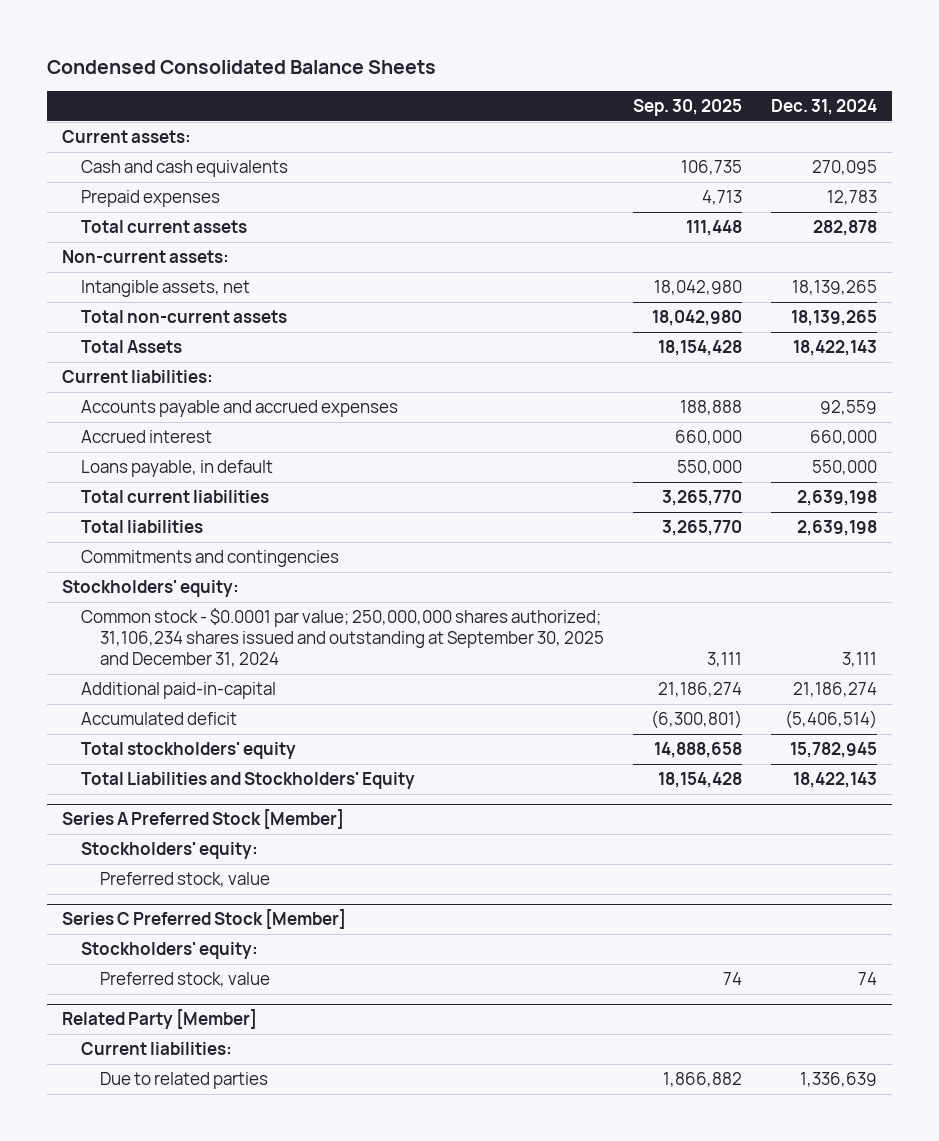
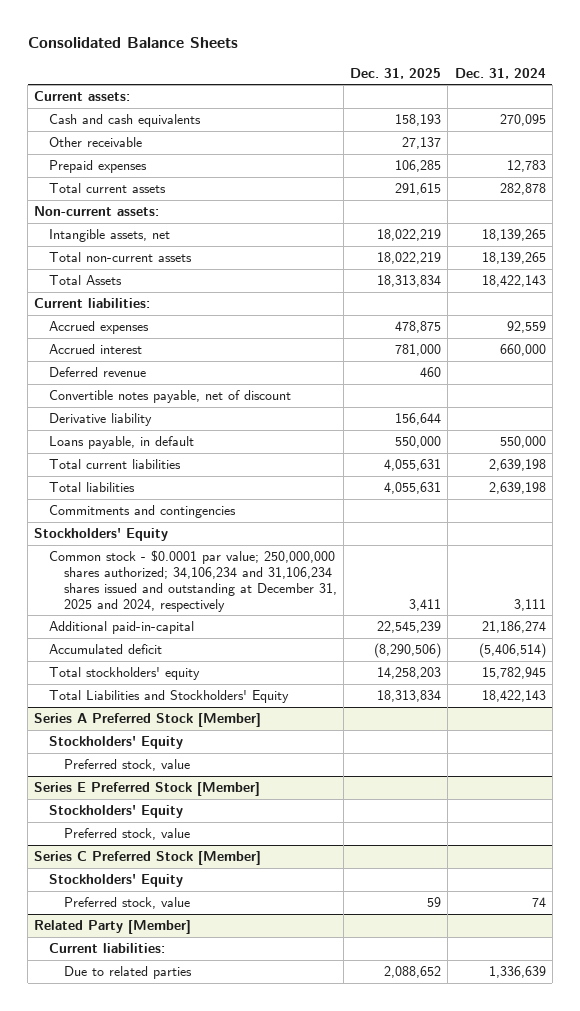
- Condensed Consolidated Balance Sheets
+ Consolidated Balance Sheets
- | Sep. 30, 2025 | Dec. 31, 2024
+ | Dec. 31, 2025 | Dec. 31, 2024
+ Other receivable | 27,137 |
- Accounts payable and accrued expenses | 188,888 | 92,559
+ Accrued expenses | 478,875 | 92,559
+ Deferred revenue | 460 |
+ Convertible notes payable, net of discount
+ Derivative liability | 156,644 |
- Stockholders' equity:
- Common stock - $0.0001 par value; 250,000,000 shares authorized; 31,106,234 shares issued and outstanding at September 30, 2025 and December 31, 2024 | 3,111 | 3,111
+ Stockholders' Equity
+ Common stock - $0.0001 par value; 250,000,000 shares authorized; 34,106,234 and 31,106,234 shares issued and outstanding at December 31, 2025 and 2024, respectively | 3,411 | 3,111
@ Series A Preferred Stock [Member]
- Stockholders' equity:
+ Stockholders' Equity
+ Series E Preferred Stock [Member]
+ Stockholders' Equity
+ Preferred stock, value
@ Series C Preferred Stock [Member]
- Stockholders' equity:
+ Stockholders' Equity

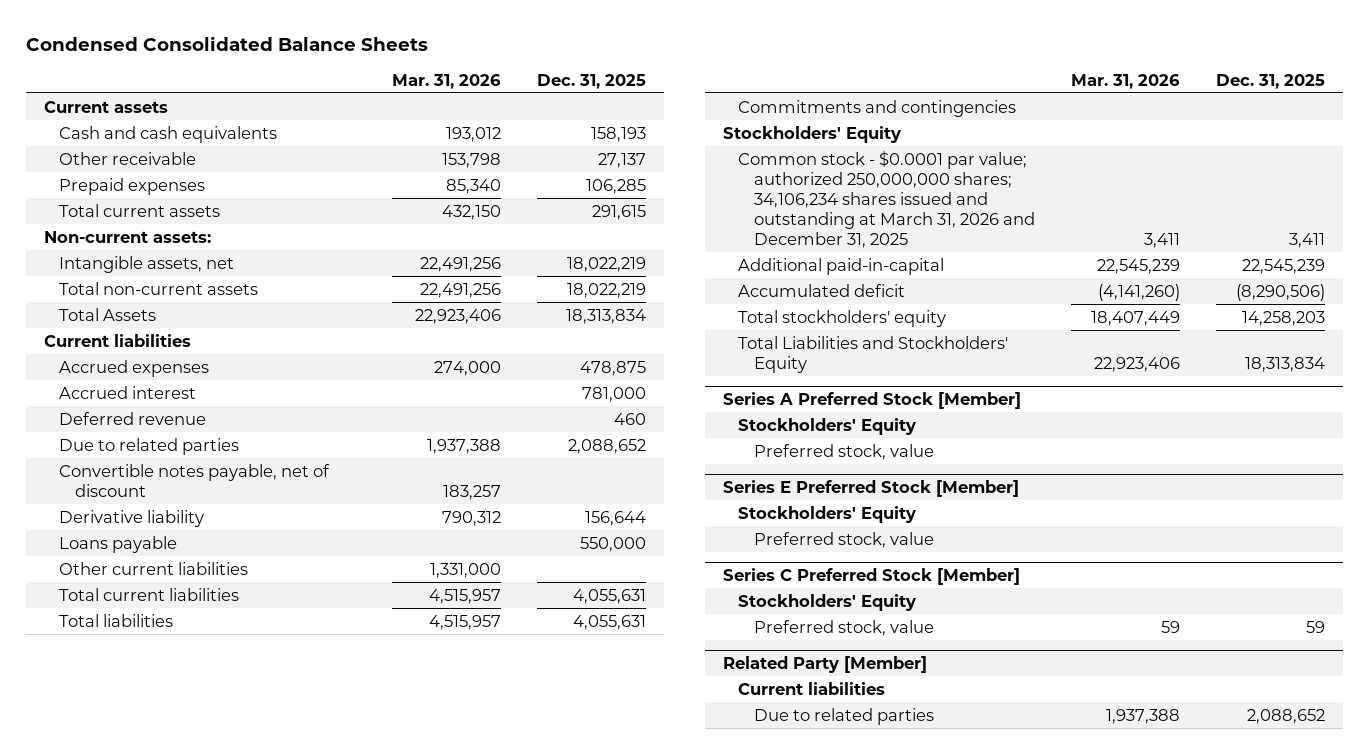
- Consolidated Balance Sheets
+ Condensed Consolidated Balance Sheets
- | Dec. 31, 2025 | Dec. 31, 2024
+ | Mar. 31, 2026 | Dec. 31, 2025
- Current assets:
+ Current assets
- Current liabilities:
+ Current liabilities
+ Due to related parties | 1,937,388 | 2,088,652
- Loans payable, in default | 550,000 | 550,000
+ Loans payable | | 550,000
+ Other current liabilities | 1,331,000 |
- Common stock - $0.0001 par value; 250,000,000 shares authorized; 34,106,234 and 31,106,234 shares issued and outstanding at December 31, 2025 and 2024, respectively | 3,411 | 3,111
+ Common stock - $0.0001 par value; authorized 250,000,000 shares; 34,106,234 shares issued and outstanding at March 31, 2026 and December 31, 2025 | 3,411 | 3,411
@ Related Party [Member]
- Current liabilities:
+ Current liabilities

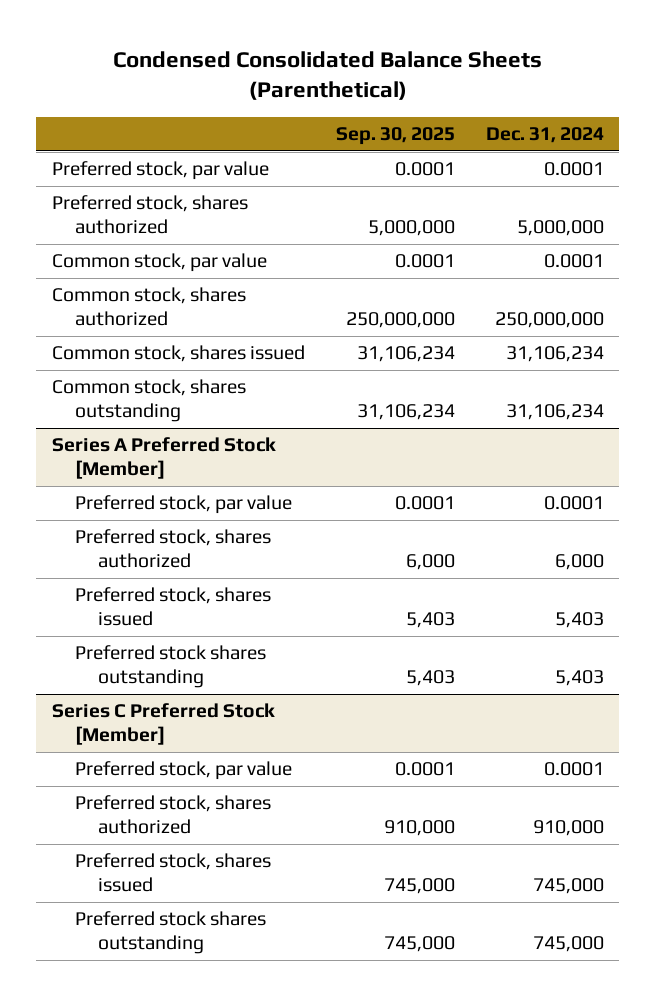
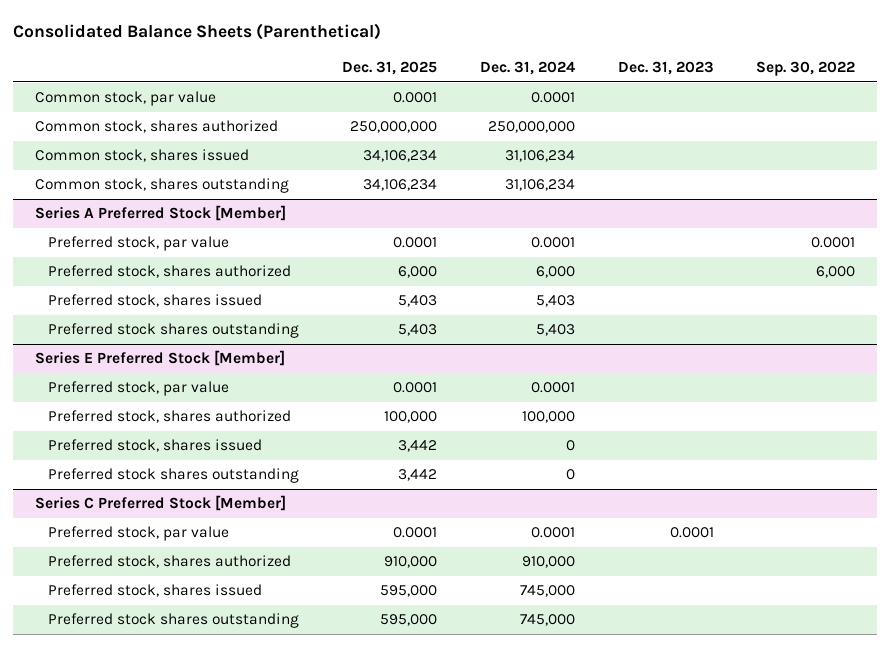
- Condensed Consolidated Balance Sheets (Parenthetical)
+ Consolidated Balance Sheets (Parenthetical)
- | Sep. 30, 2025 | Dec. 31, 2024
+ | Dec. 31, 2025 | Dec. 31, 2024 | Dec. 31, 2023 | Sep. 30, 2022
- Preferred stock, par value | 0.0001 | 0.0001
- Preferred stock, shares authorized | 5,000,000 | 5,000,000
+ Series E Preferred Stock [Member]
+ Preferred stock, par value | 0.0001 | 0.0001 | |
+ Preferred stock, shares authorized | 100,000 | 100,000 | |
+ Preferred stock, shares issued | 3,442 | 0 | |
+ Preferred stock shares outstanding | 3,442 | 0 | |

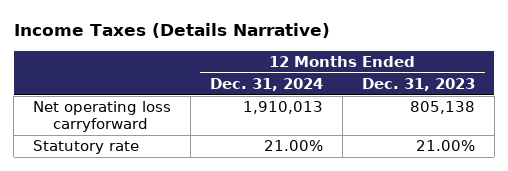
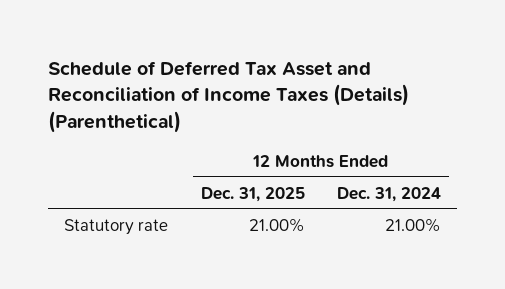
- Income Taxes (Details Narrative)
+ Schedule of Deferred Tax Asset and Reconciliation of Income Taxes (Details) (Parenthetical)
- | 12 Months Ended Dec. 31, 2024 | 12 Months Ended Dec. 31, 2023
+ | 12 Months Ended Dec. 31, 2025 | 12 Months Ended Dec. 31, 2024
- Net operating loss carryforward | 1,910,013 | 805,138

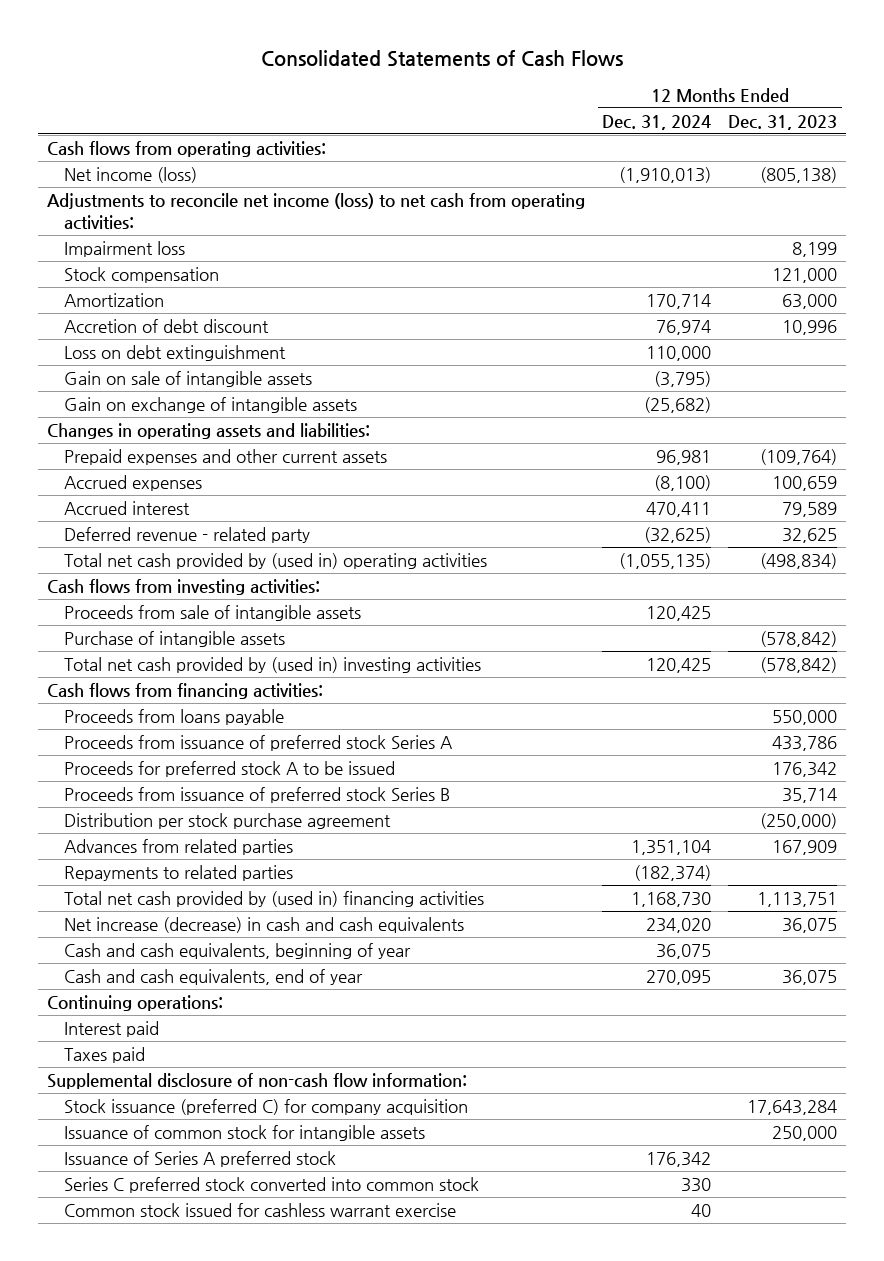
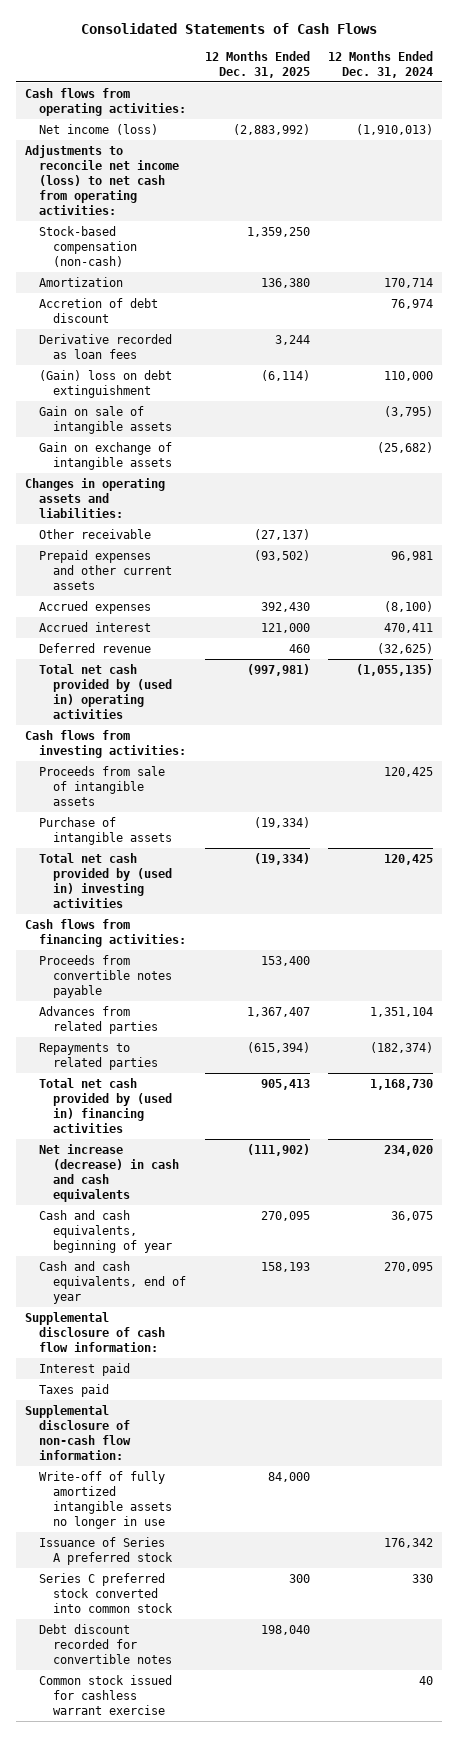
- | 12 Months Ended Dec. 31, 2024 | 12 Months Ended Dec. 31, 2023
+ | 12 Months Ended Dec. 31, 2025 | 12 Months Ended Dec. 31, 2024
- Impairment loss | | 8,199
- Stock compensation | | 121,000
+ Stock-based compensation (non-cash) | 1,359,250 |
- Loss on debt extinguishment | 110,000 |
+ Derivative recorded as loan fees | 3,244 |
+ (Gain) loss on debt extinguishment | (6,114) | 110,000
+ Other receivable | (27,137) |
- Deferred revenue - related party | (32,625) | 32,625
+ Deferred revenue | 460 | (32,625)
- Proceeds from loans payable | | 550,000
- Proceeds from issuance of preferred stock Series A | | 433,786
- Proceeds for preferred stock A to be issued | | 176,342
- Proceeds from issuance of preferred stock Series B | | 35,714
- Distribution per stock purchase agreement | | (250,000)
+ Proceeds from convertible notes payable | 153,400 |
- Continuing operations:
+ Supplemental disclosure of cash flow information:
- Stock issuance (preferred C) for company acquisition | | 17,643,284
- Issuance of common stock for intangible assets | | 250,000
+ Write-off of fully amortized intangible assets no longer in use | 84,000 |
+ Debt discount recorded for convertible notes | 198,040 |

